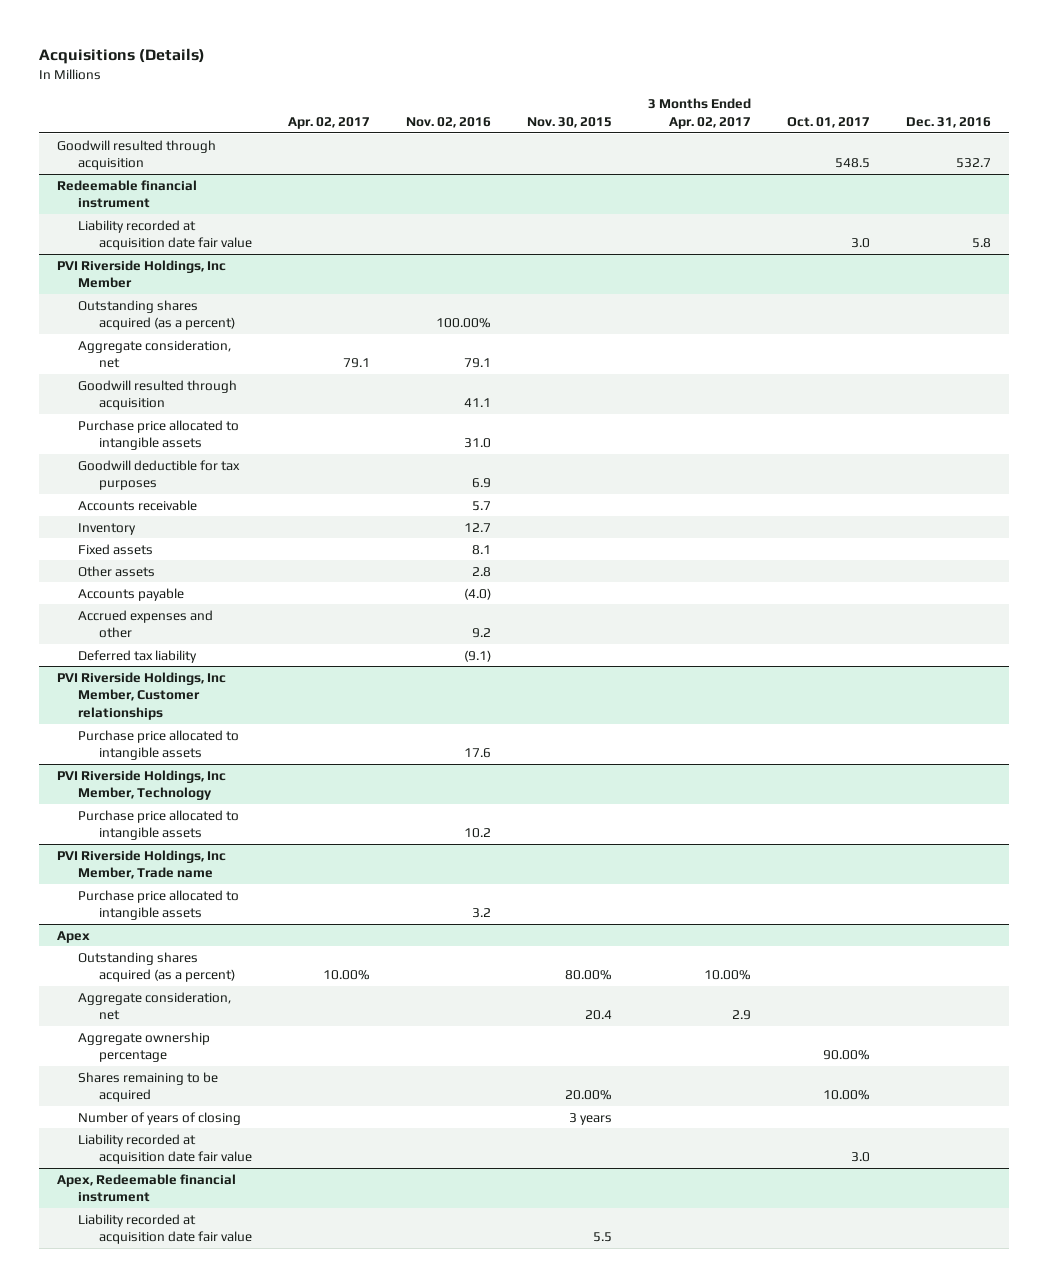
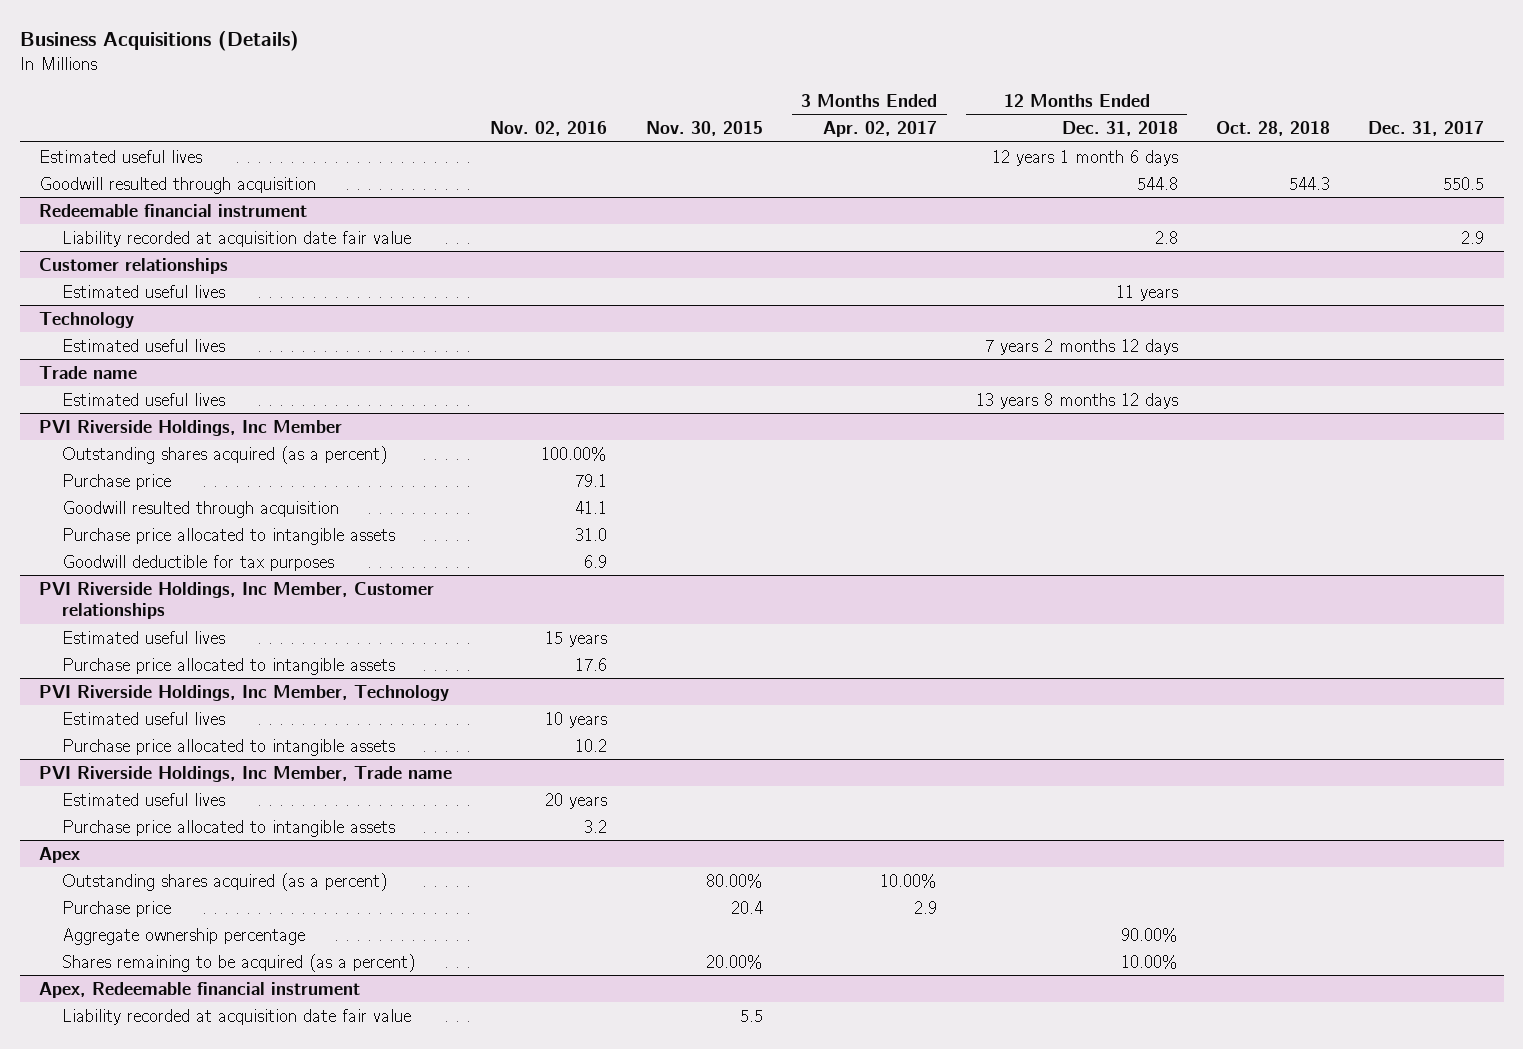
- Acquisitions (Details)
+ Business Acquisitions (Details)
- | Apr. 02, 2017 | Nov. 02, 2016 | Nov. 30, 2015 | 3 Months Ended Apr. 02, 2017 | Oct. 01, 2017 | Dec. 31, 2016
+ | Nov. 02, 2016 | Nov. 30, 2015 | 3 Months Ended Apr. 02, 2017 | 12 Months Ended Dec. 31, 2018 | Oct. 28, 2018 | Dec. 31, 2017
+ Estimated useful lives | | | | 12 years 1 month 6 days | |
+ Customer relationships
+ Estimated useful lives | | | | 11 years | |
+ Technology
+ Estimated useful lives | | | | 7 years 2 months 12 days | |
+ Trade name
+ Estimated useful lives | | | | 13 years 8 months 12 days | |
@ PVI Riverside Holdings, Inc Member
- Aggregate consideration, net | 79.1 | 79.1 | | | |
+ Purchase price | 79.1 | | | | |
- Accounts receivable | | 5.7 | | | |
- Inventory | | 12.7 | | | |
- Fixed assets | | 8.1 | | | |
- Other assets | | 2.8 | | | |
- Accounts payable | | (4.0) | | | |
- Accrued expenses and other | | 9.2 | | | |
- Deferred tax liability | | (9.1) | | | |
@ PVI Riverside Holdings, Inc Member, Customer relationships
+ Estimated useful lives | 15 years | | | | |
@ PVI Riverside Holdings, Inc Member, Technology
+ Estimated useful lives | 10 years | | | | |
@ PVI Riverside Holdings, Inc Member, Trade name
+ Estimated useful lives | 20 years | | | | |
@ Apex
- Aggregate consideration, net | | | 20.4 | 2.9 | |
+ Purchase price | | 20.4 | 2.9 | | |
- Shares remaining to be acquired | | | 20.00% | | 10.00% |
- Number of years of closing | | | 3 years | | |
- Liability recorded at acquisition date fair value | | | | | 3.0 |
+ Shares remaining to be acquired (as a percent) | | 20.00% | | 10.00% | |

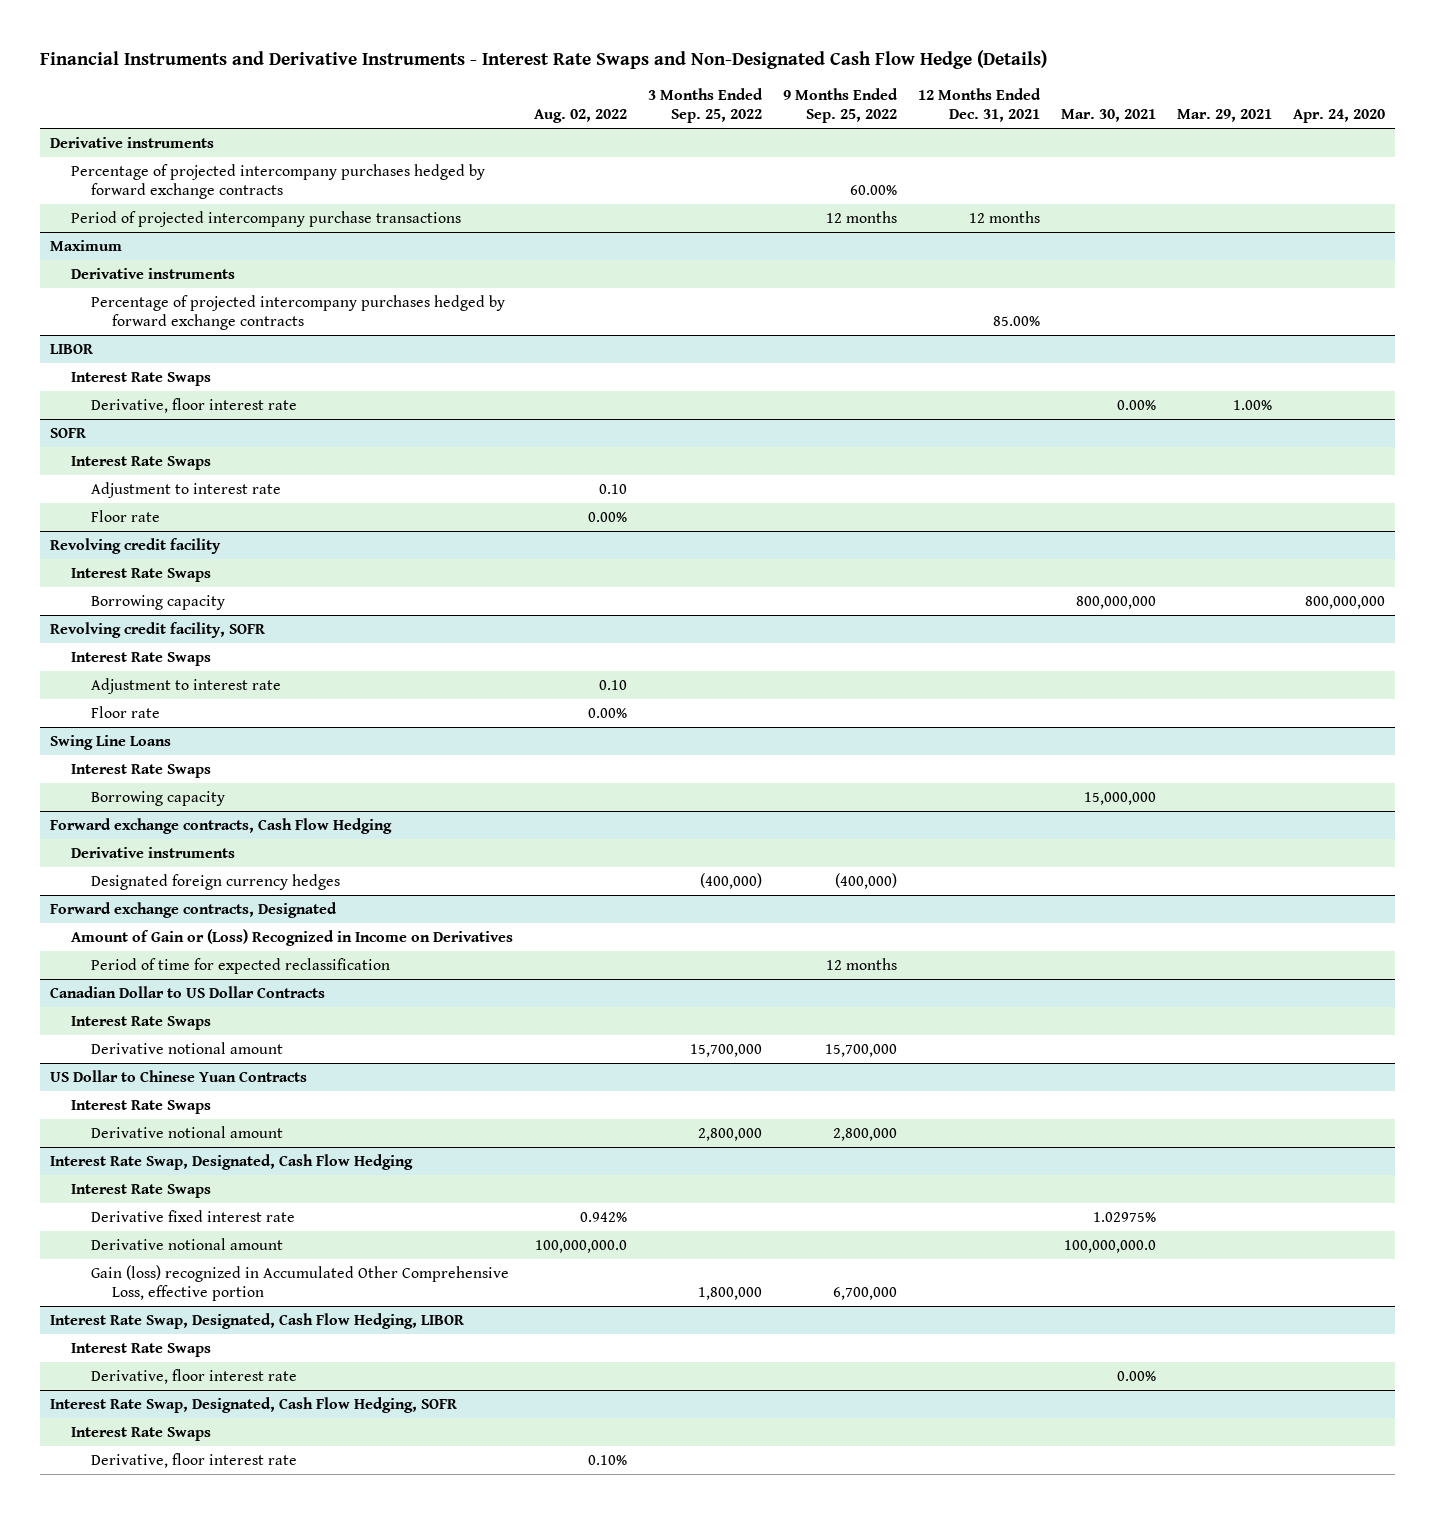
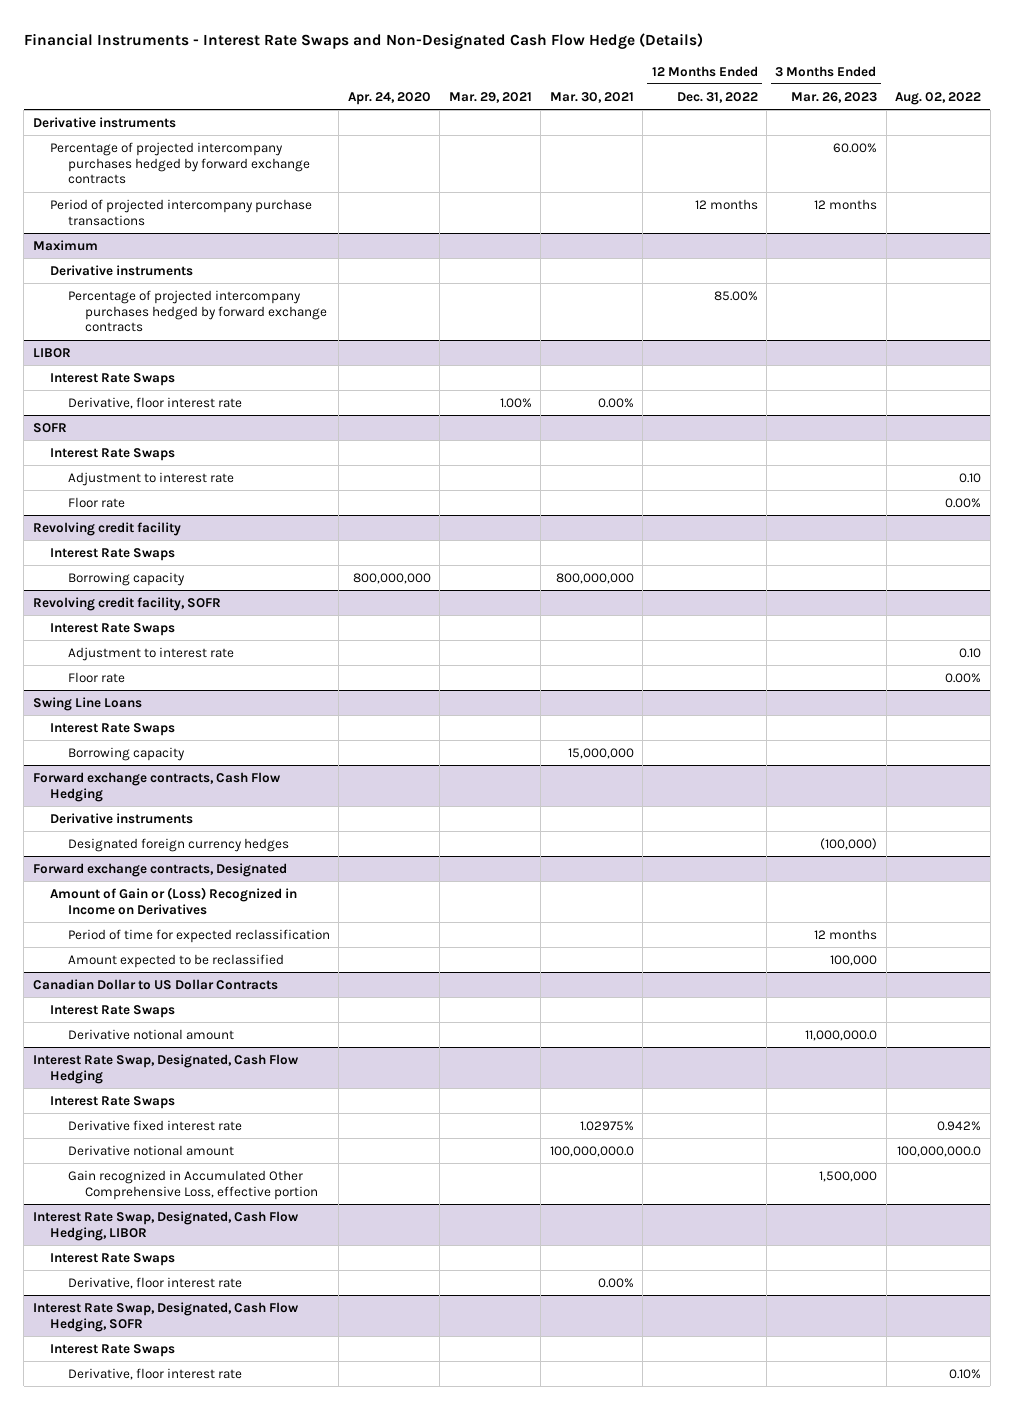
- Financial Instruments and Derivative Instruments - Interest Rate Swaps and Non-Designated Cash Flow Hedge (Details)
+ Financial Instruments - Interest Rate Swaps and Non-Designated Cash Flow Hedge (Details)
- | Aug. 02, 2022 | 3 Months Ended Sep. 25, 2022 | 9 Months Ended Sep. 25, 2022 | 12 Months Ended Dec. 31, 2021 | Mar. 30, 2021 | Mar. 29, 2021 | Apr. 24, 2020
+ | Apr. 24, 2020 | Mar. 29, 2021 | Mar. 30, 2021 | 12 Months Ended Dec. 31, 2022 | 3 Months Ended Mar. 26, 2023 | Aug. 02, 2022
@ Forward exchange contracts, Designated
+ Amount expected to be reclassified | | | | | 100,000 |
- US Dollar to Chinese Yuan Contracts
- Interest Rate Swaps
- Derivative notional amount | | 2,800,000 | 2,800,000 | | | |
@ Interest Rate Swap, Designated, Cash Flow Hedging
- Gain (loss) recognized in Accumulated Other Comprehensive Loss, effective portion | | 1,800,000 | 6,700,000 | | | |
+ Gain recognized in Accumulated Other Comprehensive Loss, effective portion | | | | | 1,500,000 |

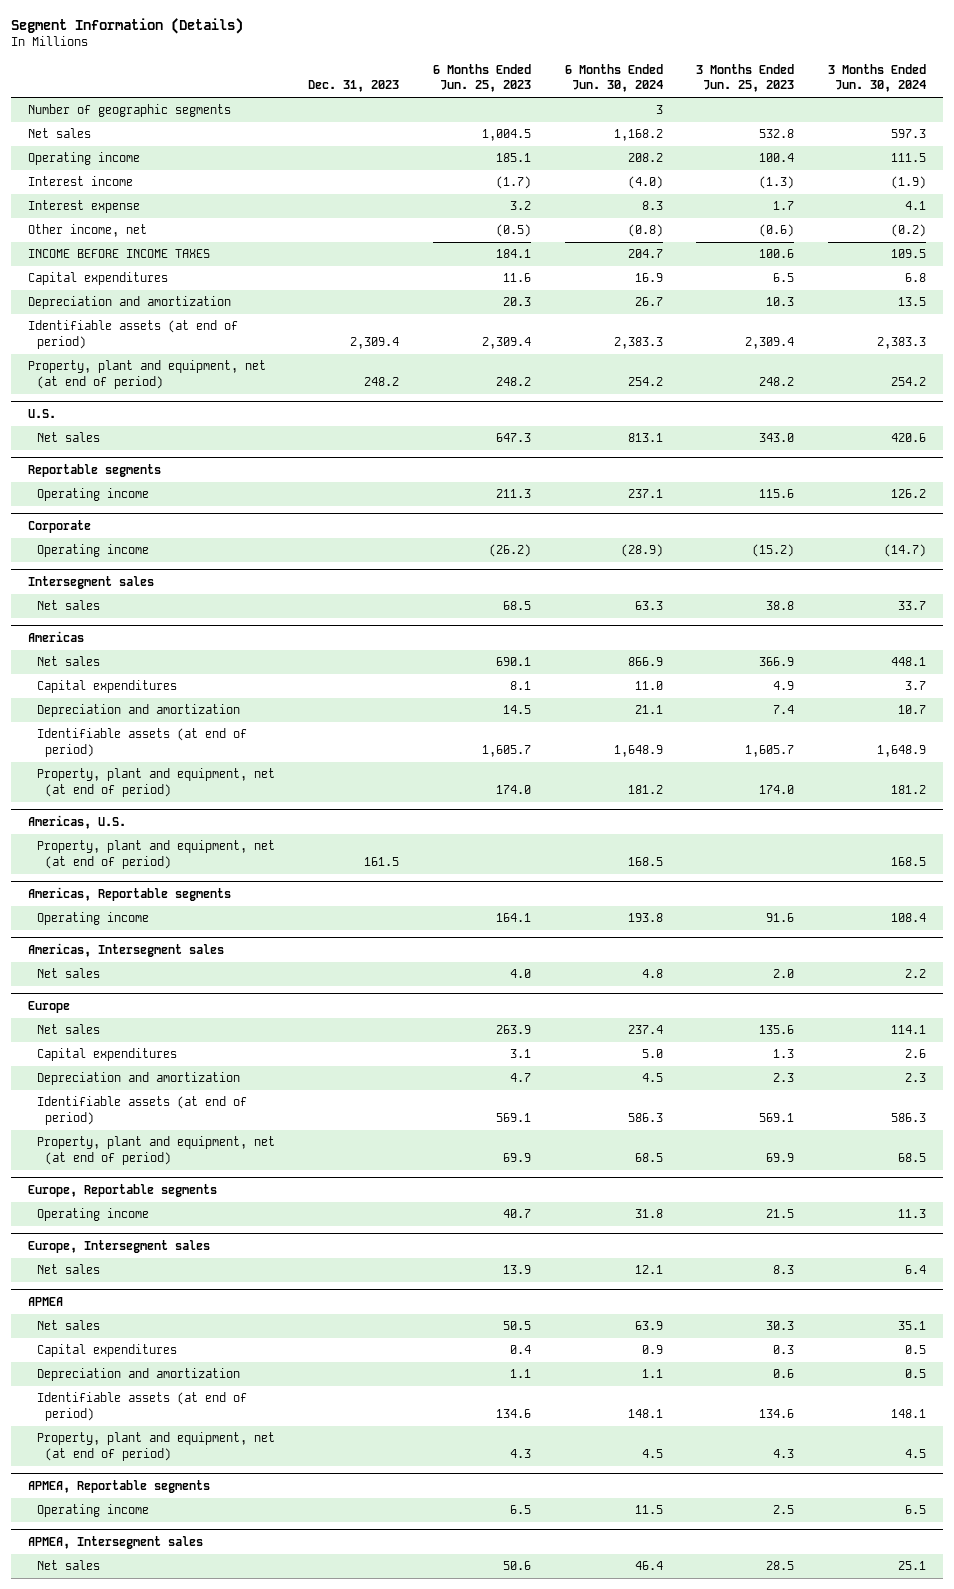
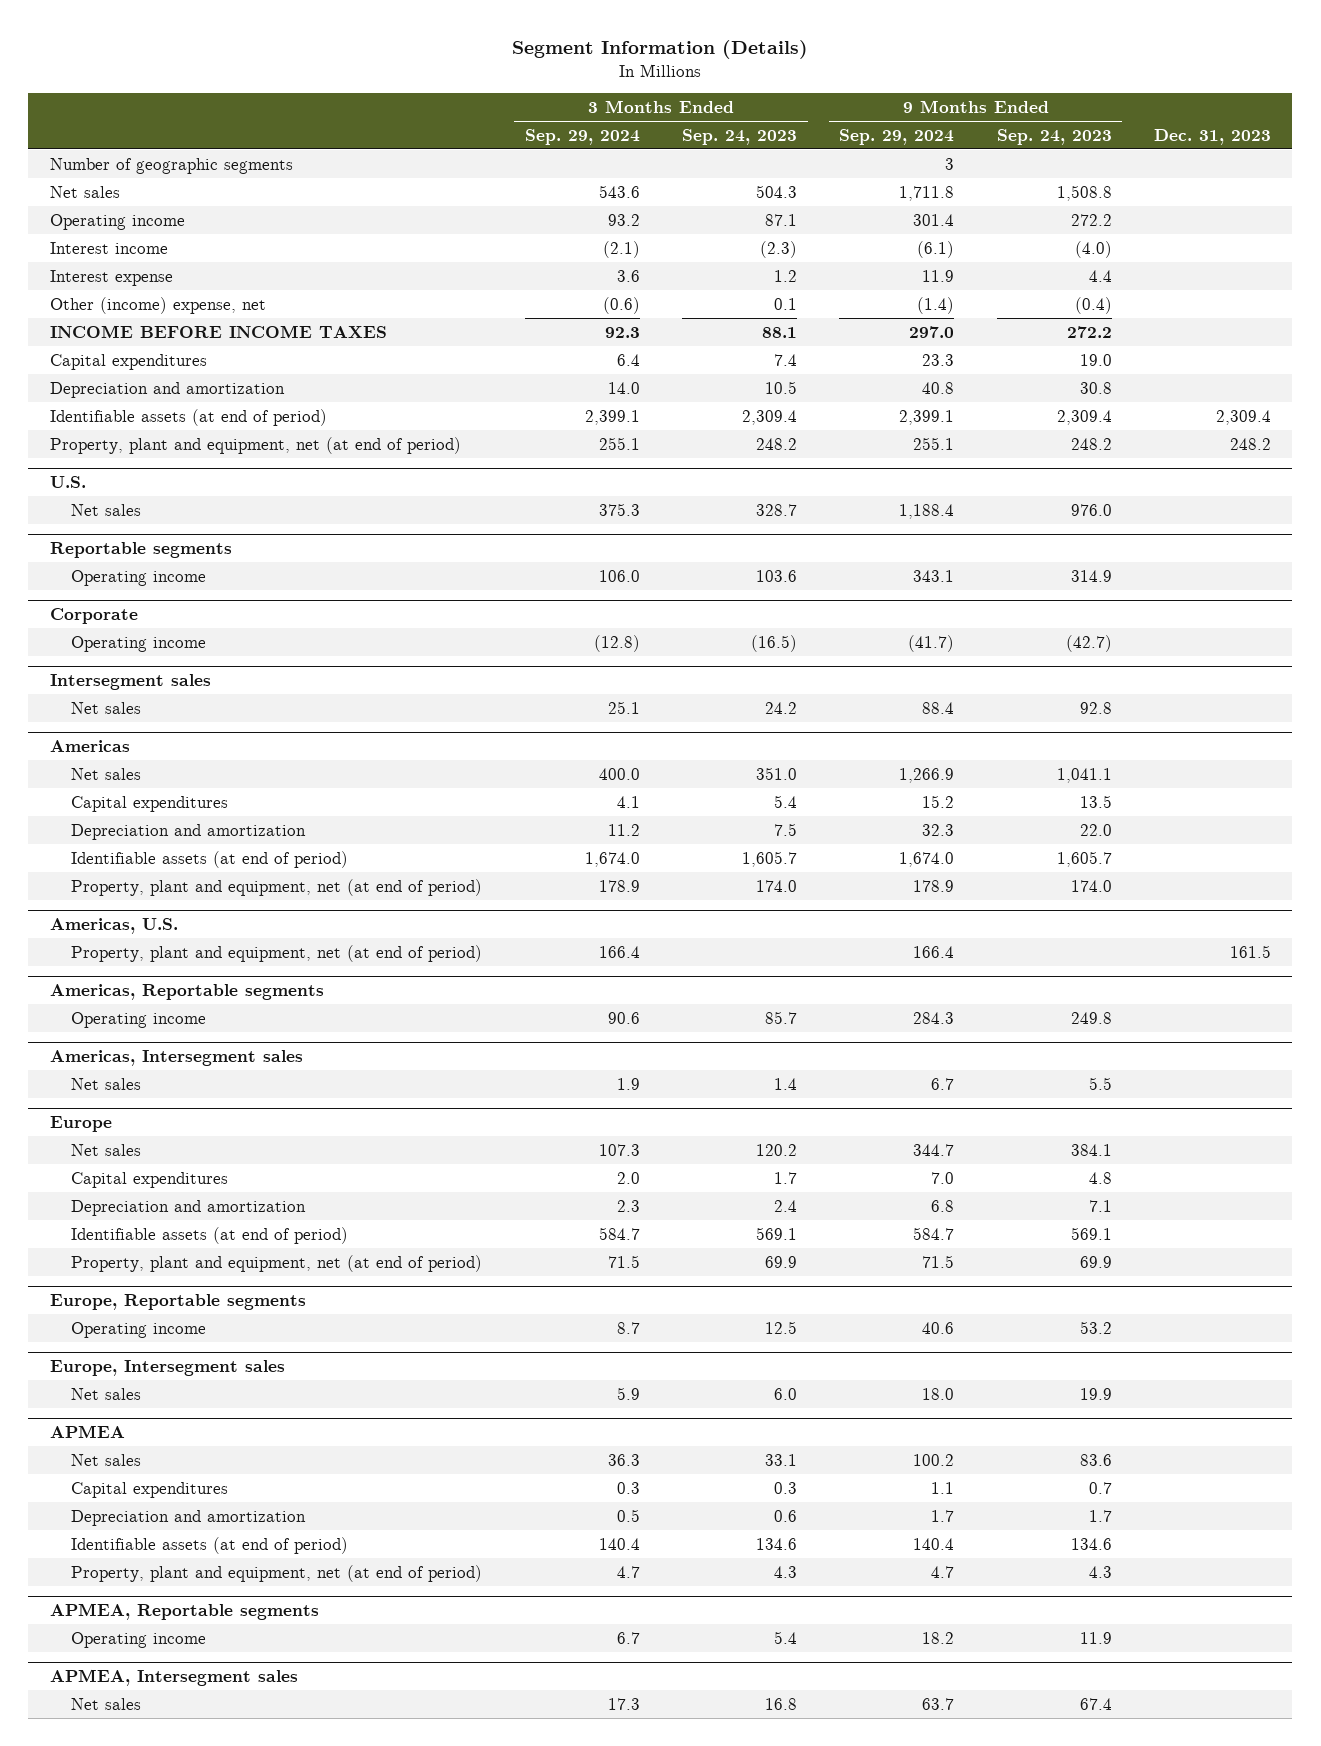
- | Dec. 31, 2023 | 6 Months Ended Jun. 25, 2023 | 6 Months Ended Jun. 30, 2024 | 3 Months Ended Jun. 25, 2023 | 3 Months Ended Jun. 30, 2024
+ | 3 Months Ended Sep. 29, 2024 | 3 Months Ended Sep. 24, 2023 | 9 Months Ended Sep. 29, 2024 | 9 Months Ended Sep. 24, 2023 | Dec. 31, 2023
- Other income, net | | (0.5) | (0.8) | (0.6) | (0.2)
+ Other (income) expense, net | (0.6) | 0.1 | (1.4) | (0.4) |

